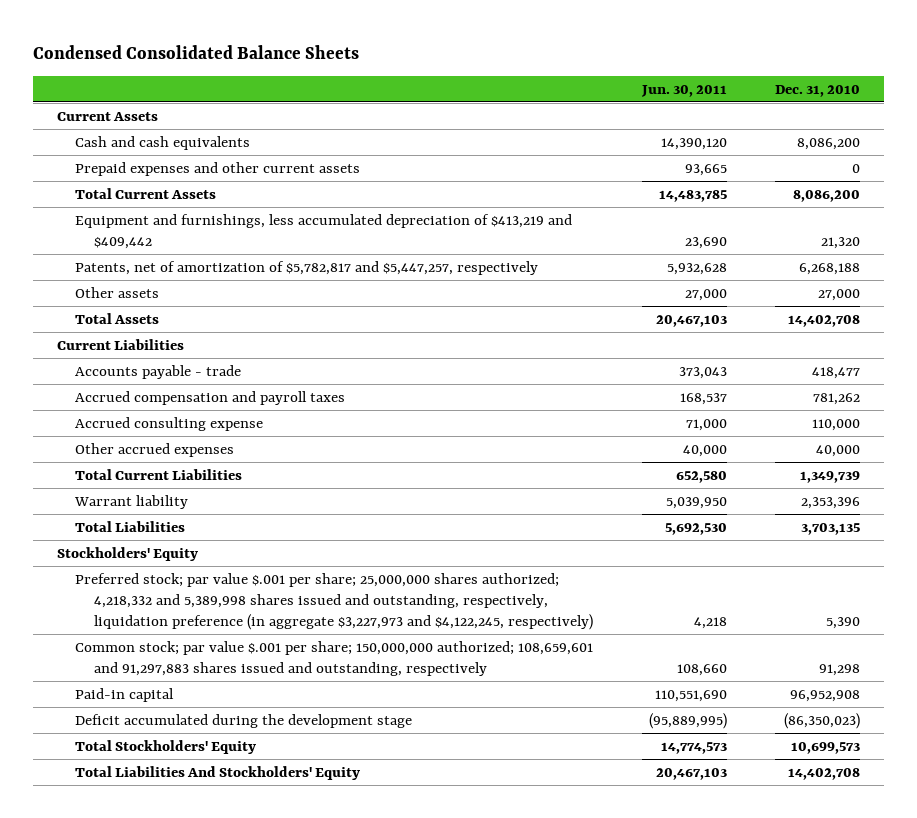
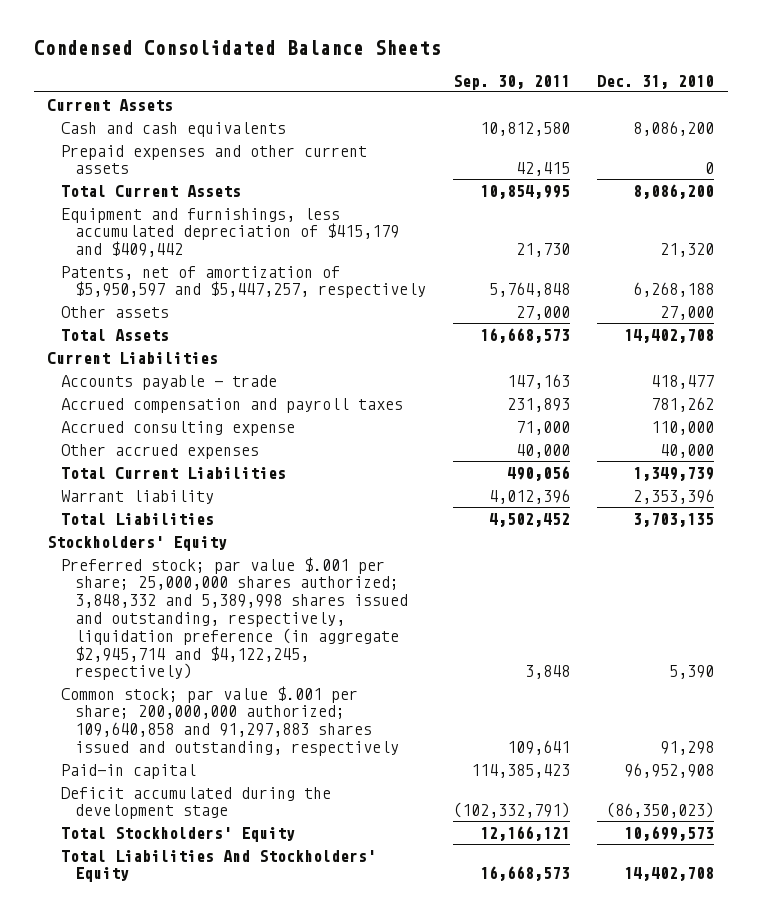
- | Jun. 30, 2011 | Dec. 31, 2010
+ | Sep. 30, 2011 | Dec. 31, 2010
- Equipment and furnishings, less accumulated depreciation of $413,219 and $409,442 | 23,690 | 21,320
- Patents, net of amortization of $5,782,817 and $5,447,257, respectively | 5,932,628 | 6,268,188
+ Equipment and furnishings, less accumulated depreciation of $415,179 and $409,442 | 21,730 | 21,320
+ Patents, net of amortization of $5,950,597 and $5,447,257, respectively | 5,764,848 | 6,268,188
- Preferred stock; par value $.001 per share; 25,000,000 shares authorized; 4,218,332 and 5,389,998 shares issued and outstanding, respectively, liquidation preference (in aggregate $3,227,973 and $4,122,245, respectively) | 4,218 | 5,390
- Common stock; par value $.001 per share; 150,000,000 authorized; 108,659,601 and 91,297,883 shares issued and outstanding, respectively | 108,660 | 91,298
+ Preferred stock; par value $.001 per share; 25,000,000 shares authorized; 3,848,332 and 5,389,998 shares issued and outstanding, respectively, liquidation preference (in aggregate $2,945,714 and $4,122,245, respectively) | 3,848 | 5,390
+ Common stock; par value $.001 per share; 200,000,000 authorized; 109,640,858 and 91,297,883 shares issued and outstanding, respectively | 109,641 | 91,298

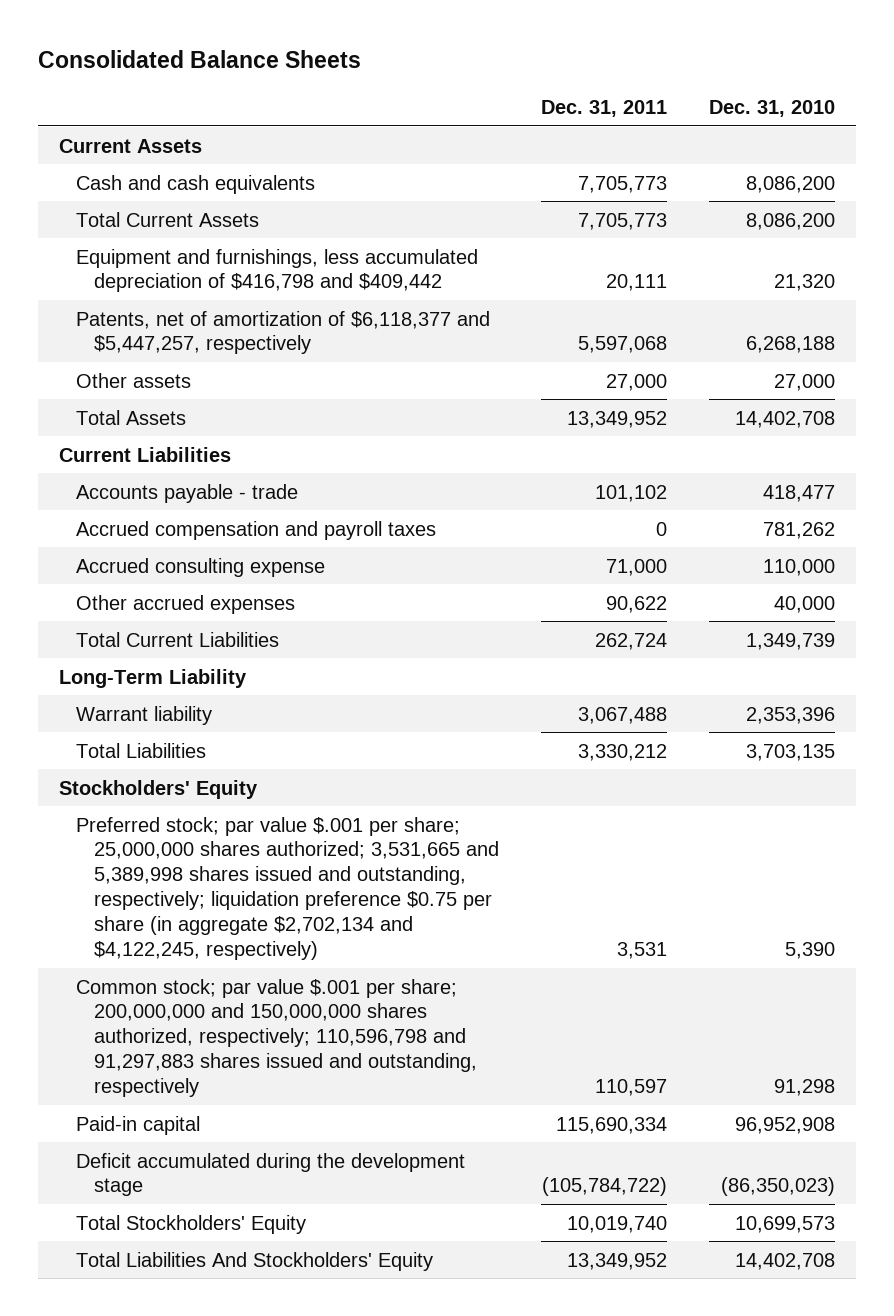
- Condensed Consolidated Balance Sheets
+ Consolidated Balance Sheets
- | Sep. 30, 2011 | Dec. 31, 2010
+ | Dec. 31, 2011 | Dec. 31, 2010
- Prepaid expenses and other current assets | 42,415 | 0
- Equipment and furnishings, less accumulated depreciation of $415,179 and $409,442 | 21,730 | 21,320
- Patents, net of amortization of $5,950,597 and $5,447,257, respectively | 5,764,848 | 6,268,188
+ Equipment and furnishings, less accumulated depreciation of $416,798 and $409,442 | 20,111 | 21,320
+ Patents, net of amortization of $6,118,377 and $5,447,257, respectively | 5,597,068 | 6,268,188
+ Long-Term Liability
- Preferred stock; par value $.001 per share; 25,000,000 shares authorized; 3,848,332 and 5,389,998 shares issued and outstanding, respectively, liquidation preference (in aggregate $2,945,714 and $4,122,245, respectively) | 3,848 | 5,390
- Common stock; par value $.001 per share; 200,000,000 authorized; 109,640,858 and 91,297,883 shares issued and outstanding, respectively | 109,641 | 91,298
+ Preferred stock; par value $.001 per share; 25,000,000 shares authorized; 3,531,665 and 5,389,998 shares issued and outstanding, respectively; liquidation preference $0.75 per share (in aggregate $2,702,134 and $4,122,245, respectively) | 3,531 | 5,390
+ Common stock; par value $.001 per share; 200,000,000 and 150,000,000 shares authorized, respectively; 110,596,798 and 91,297,883 shares issued and outstanding, respectively | 110,597 | 91,298

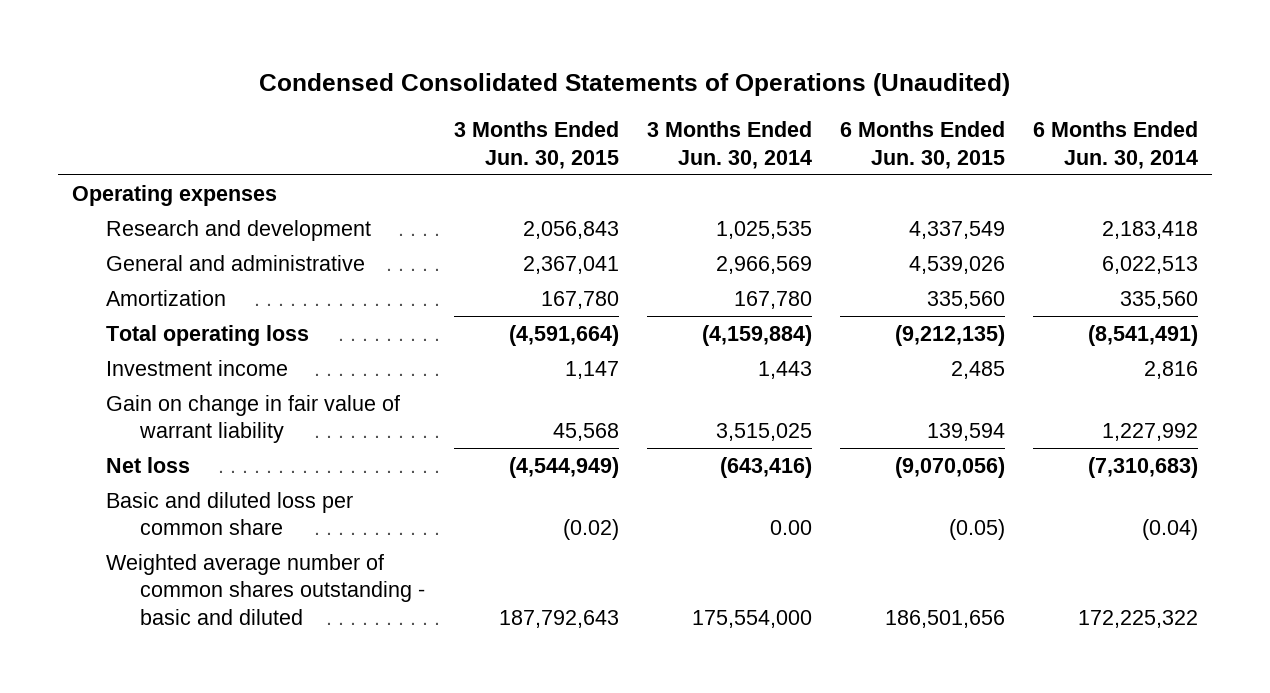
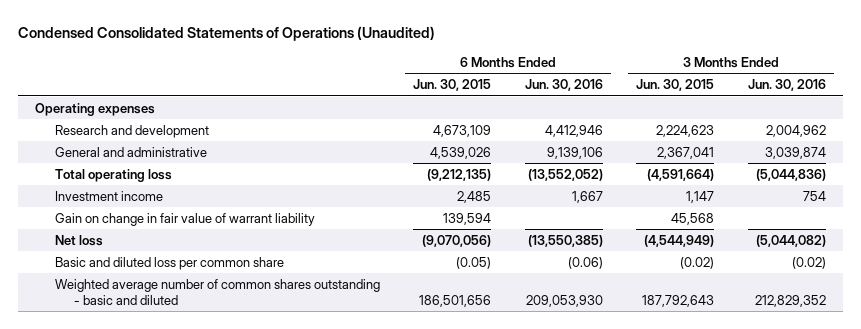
- | 3 Months Ended Jun. 30, 2015 | 3 Months Ended Jun. 30, 2014 | 6 Months Ended Jun. 30, 2015 | 6 Months Ended Jun. 30, 2014
+ | 6 Months Ended Jun. 30, 2015 | 6 Months Ended Jun. 30, 2016 | 3 Months Ended Jun. 30, 2015 | 3 Months Ended Jun. 30, 2016
- Research and development | 2,056,843 | 1,025,535 | 4,337,549 | 2,183,418
+ Research and development | 4,673,109 | 4,412,946 | 2,224,623 | 2,004,962
- Amortization | 167,780 | 167,780 | 335,560 | 335,560

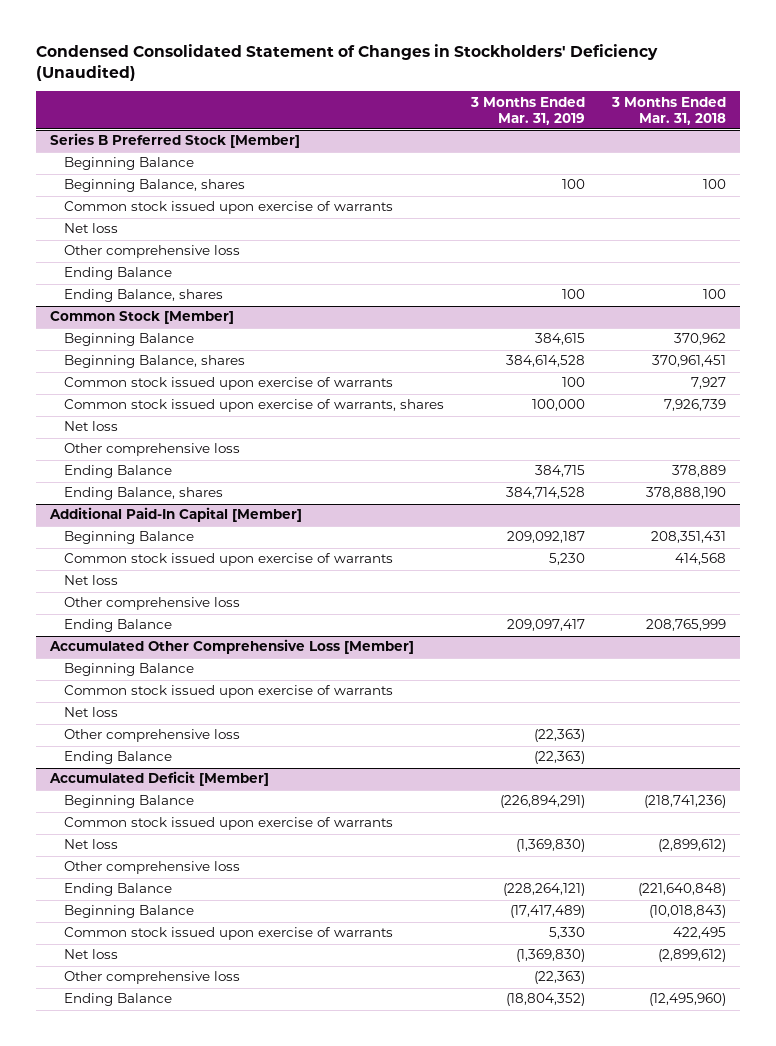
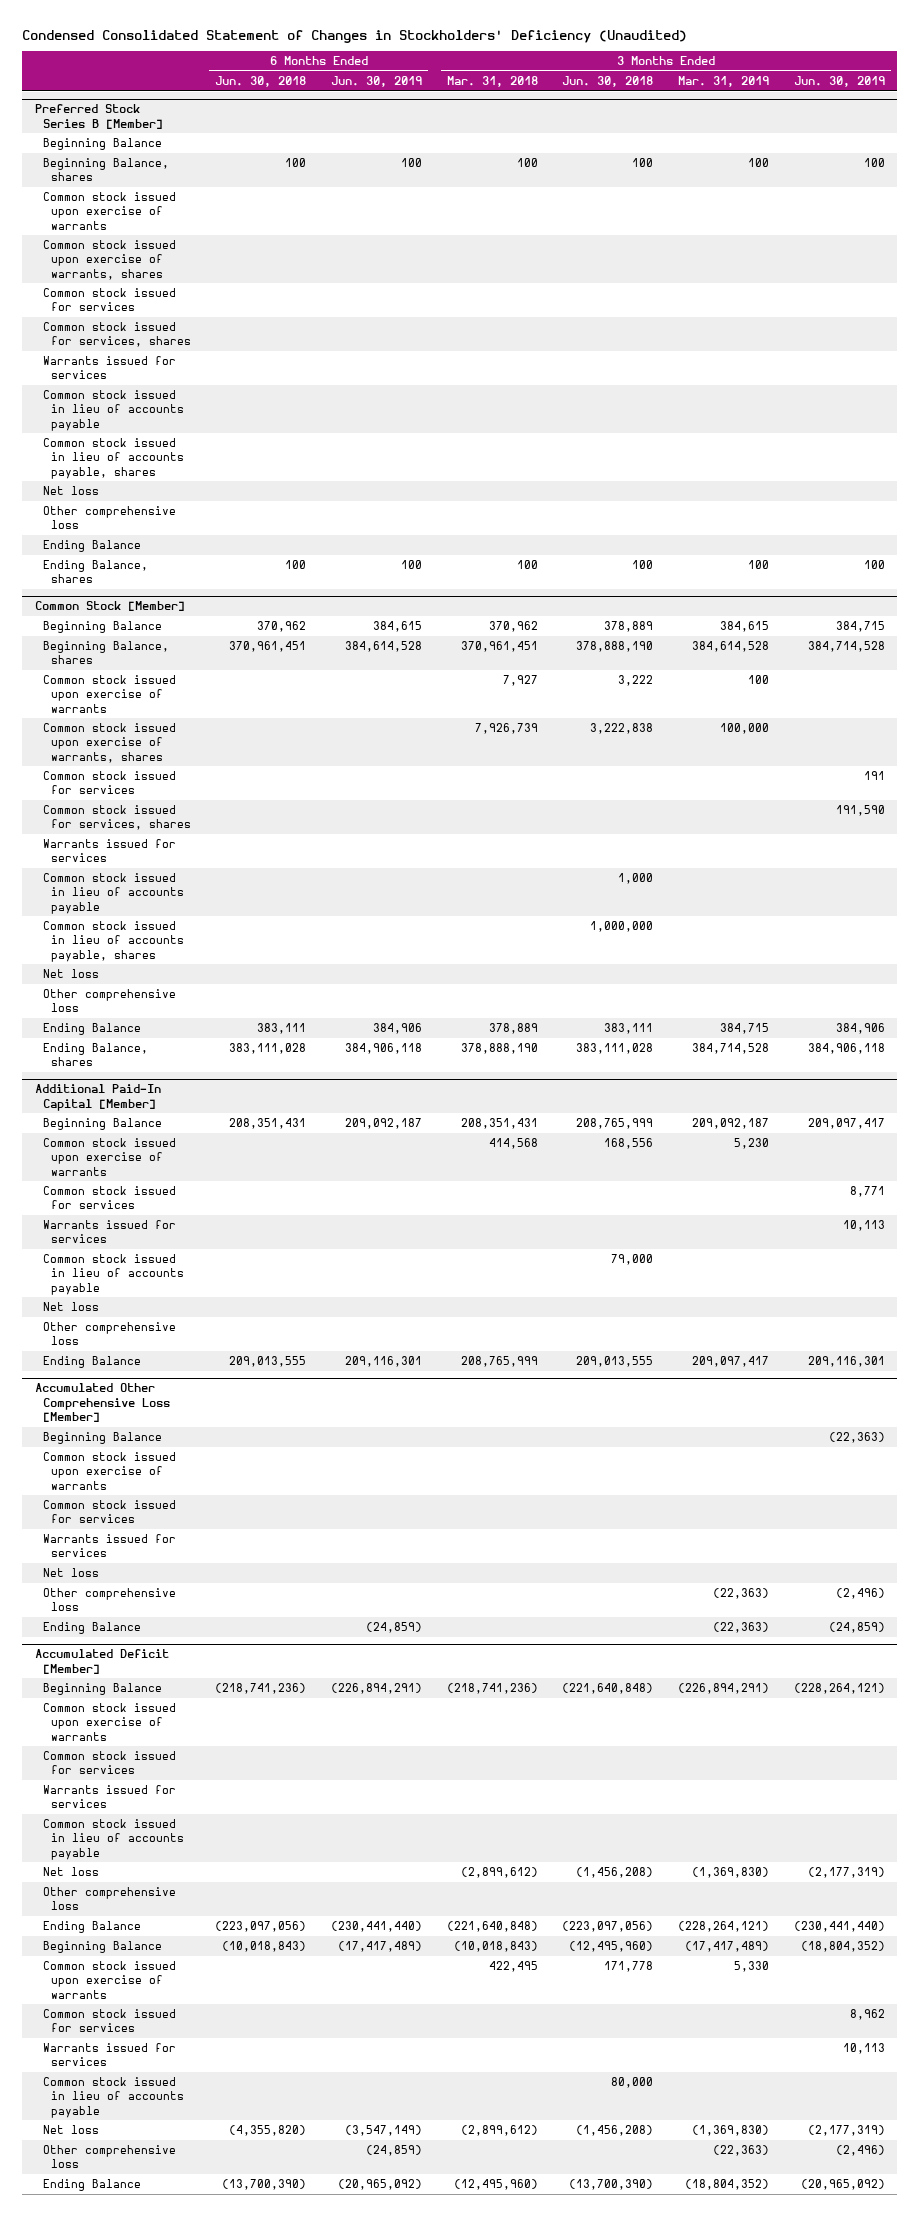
- | 3 Months Ended Mar. 31, 2019 | 3 Months Ended Mar. 31, 2018
+ | 6 Months Ended Jun. 30, 2018 | 6 Months Ended Jun. 30, 2019 | 3 Months Ended Mar. 31, 2018 | 3 Months Ended Jun. 30, 2018 | 3 Months Ended Mar. 31, 2019 | 3 Months Ended Jun. 30, 2019
- Series B Preferred Stock [Member]
+ Preferred Stock Series B [Member]
+ Common stock issued upon exercise of warrants, shares
+ Common stock issued for services
+ Common stock issued for services, shares
+ Warrants issued for services
+ Common stock issued in lieu of accounts payable
+ Common stock issued in lieu of accounts payable, shares
@ Common Stock [Member]
+ Common stock issued for services | | | | | | 191
+ Common stock issued for services, shares | | | | | | 191,590
+ Warrants issued for services
+ Common stock issued in lieu of accounts payable | | | | 1,000 | |
+ Common stock issued in lieu of accounts payable, shares | | | | 1,000,000 | |
@ Additional Paid-In Capital [Member]
+ Common stock issued for services | | | | | | 8,771
+ Warrants issued for services | | | | | | 10,113
+ Common stock issued in lieu of accounts payable | | | | 79,000 | |
@ Accumulated Other Comprehensive Loss [Member]
+ Common stock issued for services
+ Warrants issued for services
@ Accumulated Deficit [Member]
+ Common stock issued for services
+ Warrants issued for services
+ Common stock issued in lieu of accounts payable
+ Common stock issued for services | | | | | | 8,962
+ Warrants issued for services | | | | | | 10,113
+ Common stock issued in lieu of accounts payable | | | | 80,000 | |

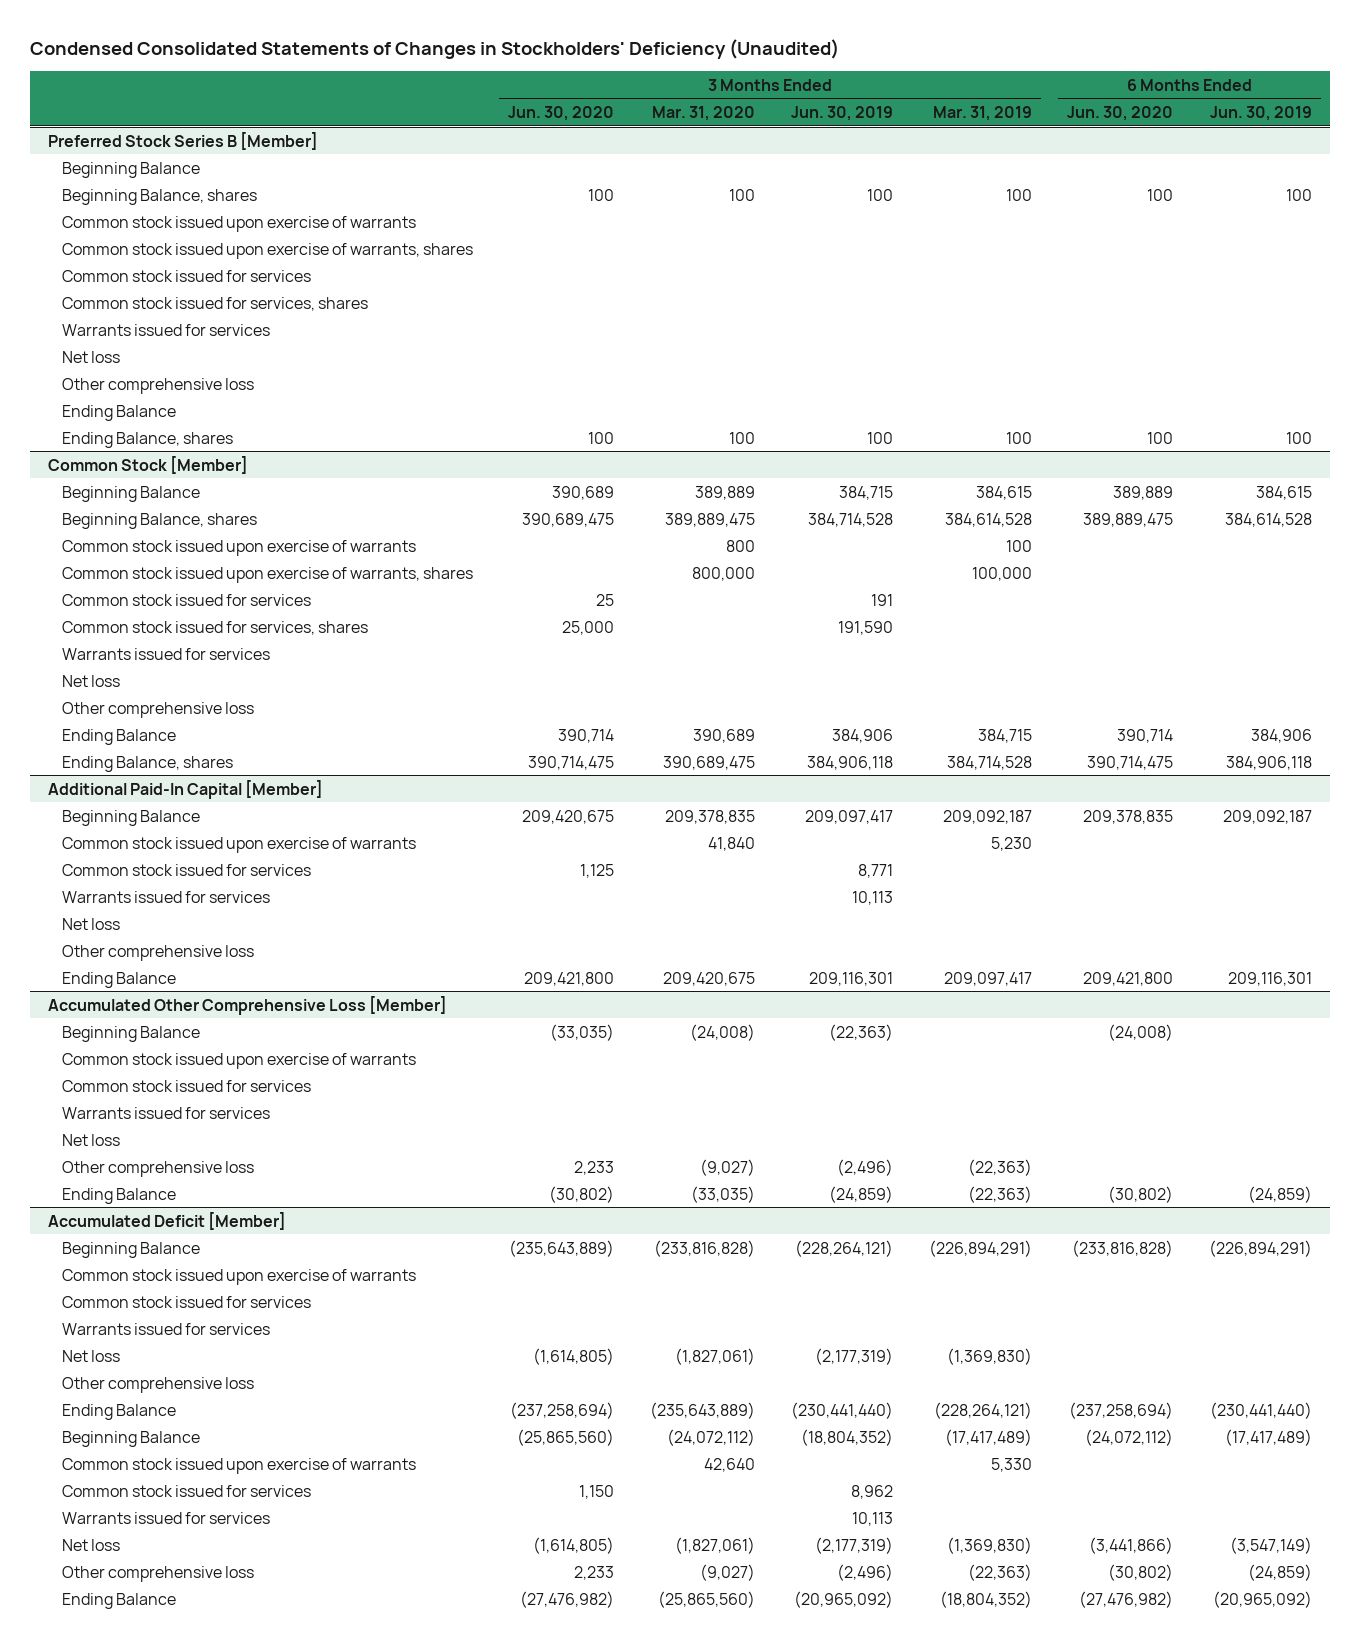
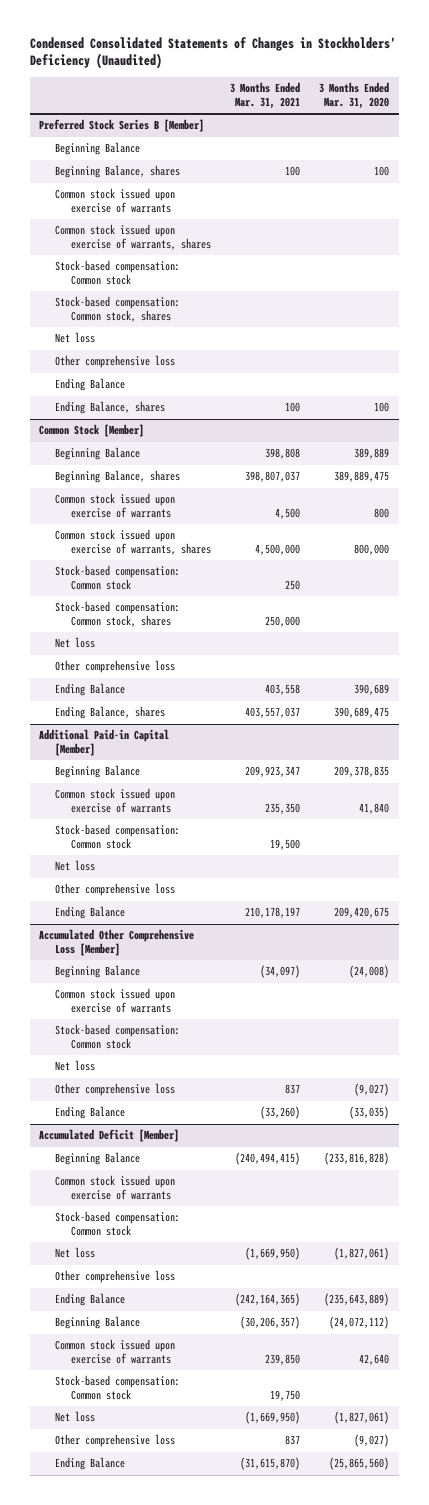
- | 3 Months Ended Jun. 30, 2020 | 3 Months Ended Mar. 31, 2020 | 3 Months Ended Jun. 30, 2019 | 3 Months Ended Mar. 31, 2019 | 6 Months Ended Jun. 30, 2020 | 6 Months Ended Jun. 30, 2019
+ | 3 Months Ended Mar. 31, 2021 | 3 Months Ended Mar. 31, 2020
@ Preferred Stock Series B [Member]
- Common stock issued for services
- Common stock issued for services, shares
- Warrants issued for services
+ Stock-based compensation: Common stock
+ Stock-based compensation: Common stock, shares
@ Common Stock [Member]
- Common stock issued for services | 25 | | 191 | | |
- Common stock issued for services, shares | 25,000 | | 191,590 | | |
- Warrants issued for services
+ Stock-based compensation: Common stock | 250 |
+ Stock-based compensation: Common stock, shares | 250,000 |
- Additional Paid-In Capital [Member]
+ Additional Paid-in Capital [Member]
- Common stock issued for services | 1,125 | | 8,771 | | |
- Warrants issued for services | | | 10,113 | | |
+ Stock-based compensation: Common stock | 19,500 |
@ Accumulated Other Comprehensive Loss [Member]
- Common stock issued for services
- Warrants issued for services
+ Stock-based compensation: Common stock
@ Accumulated Deficit [Member]
- Common stock issued for services
- Warrants issued for services
+ Stock-based compensation: Common stock
- Common stock issued for services | 1,150 | | 8,962 | | |
- Warrants issued for services | | | 10,113 | | |
+ Stock-based compensation: Common stock | 19,750 |

